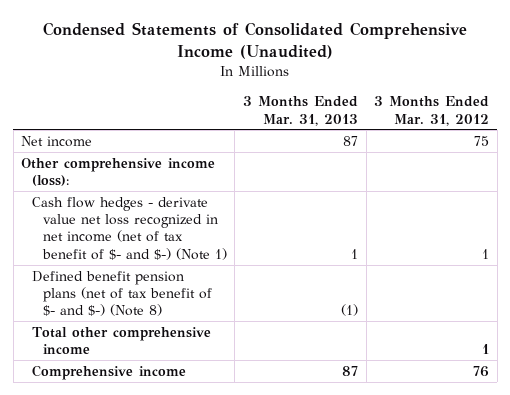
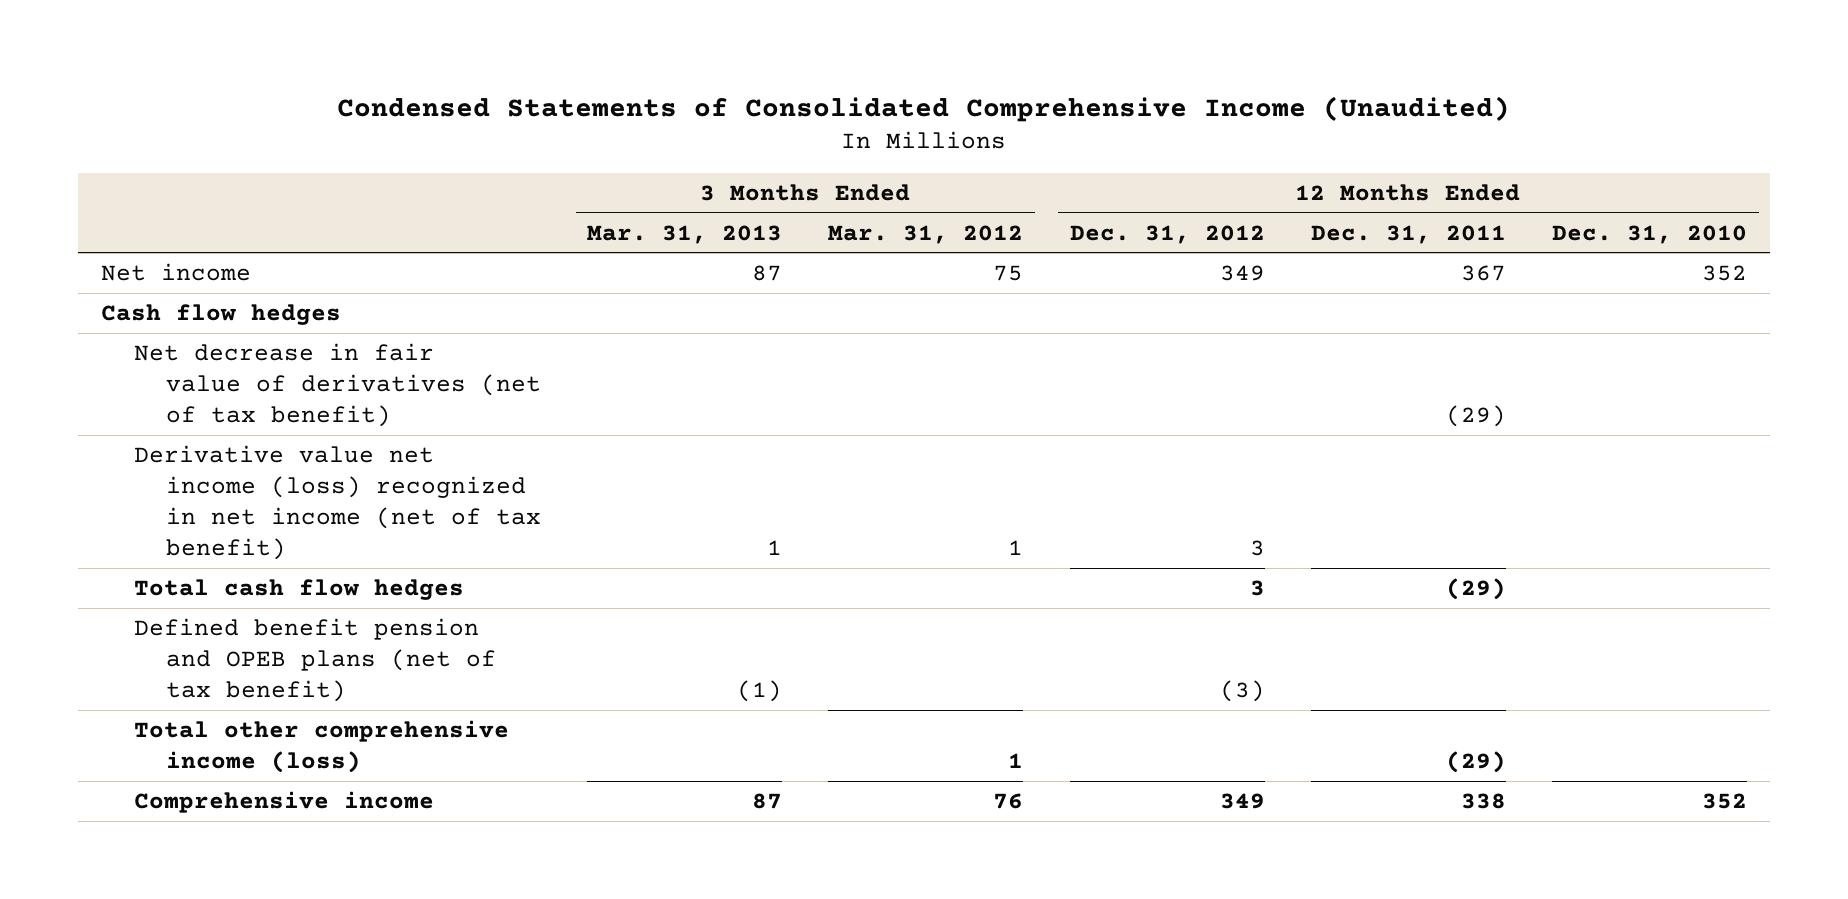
- | 3 Months Ended Mar. 31, 2013 | 3 Months Ended Mar. 31, 2012
+ | 3 Months Ended Mar. 31, 2013 | 3 Months Ended Mar. 31, 2012 | 12 Months Ended Dec. 31, 2012 | 12 Months Ended Dec. 31, 2011 | 12 Months Ended Dec. 31, 2010
- Other comprehensive income (loss):
- Cash flow hedges - derivate value net loss recognized in net income (net of tax benefit of $- and $-) (Note 1) | 1 | 1
- Defined benefit pension plans (net of tax benefit of $- and $-) (Note 8) | (1) |
- Total other comprehensive income | | 1
+ Cash flow hedges
+ Net decrease in fair value of derivatives (net of tax benefit) | | | | (29) |
+ Derivative value net income (loss) recognized in net income (net of tax benefit) | 1 | 1 | 3 | |
+ Total cash flow hedges | | | 3 | (29) |
+ Defined benefit pension and OPEB plans (net of tax benefit) | (1) | | (3) | |
+ Total other comprehensive income (loss) | | 1 | | (29) |

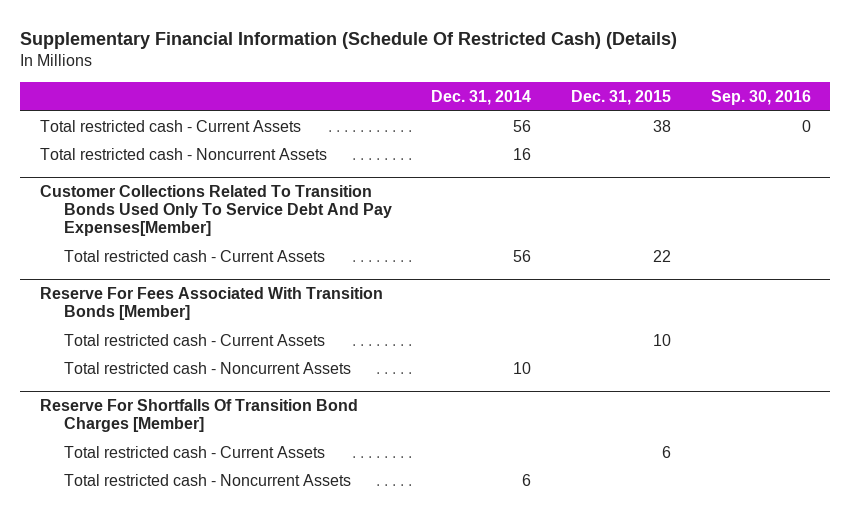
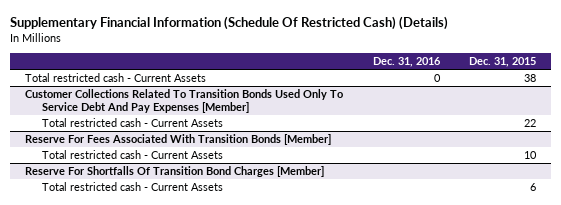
- | Dec. 31, 2014 | Dec. 31, 2015 | Sep. 30, 2016
+ | Dec. 31, 2016 | Dec. 31, 2015
- Total restricted cash - Noncurrent Assets | 16 | |
- Customer Collections Related To Transition Bonds Used Only To Service Debt And Pay Expenses[Member]
+ Customer Collections Related To Transition Bonds Used Only To Service Debt And Pay Expenses [Member]
@ Reserve For Fees Associated With Transition Bonds [Member]
- Total restricted cash - Noncurrent Assets | 10 | |
@ Reserve For Shortfalls Of Transition Bond Charges [Member]
- Total restricted cash - Noncurrent Assets | 6 | |

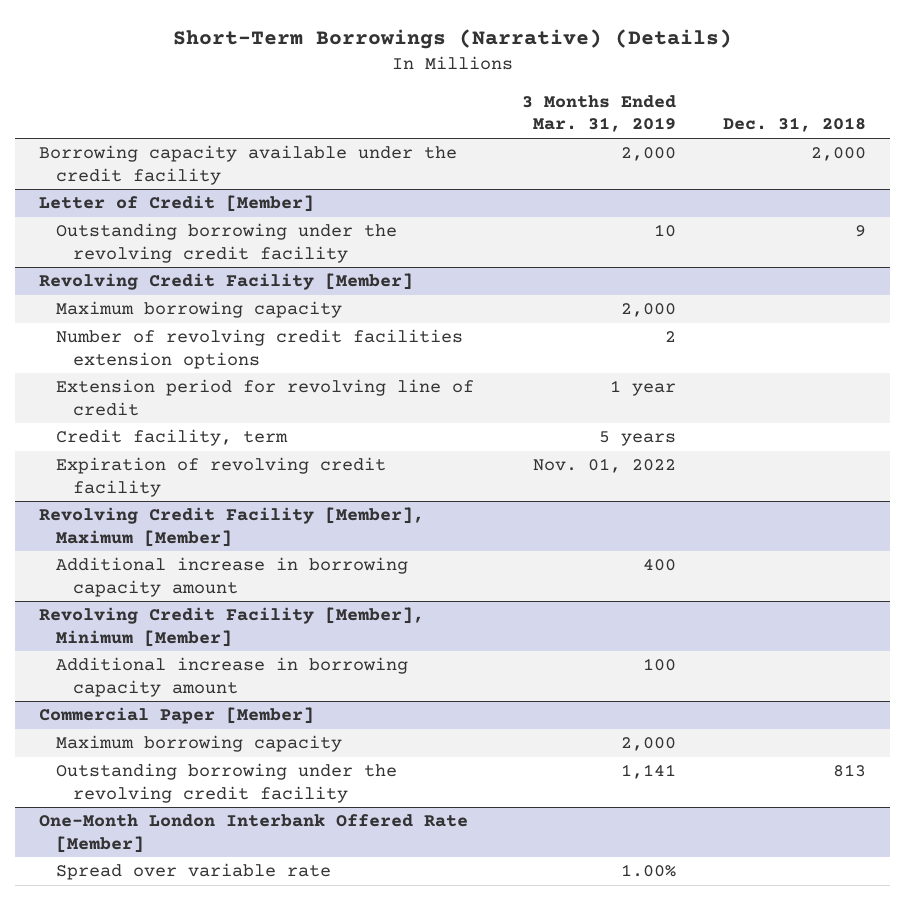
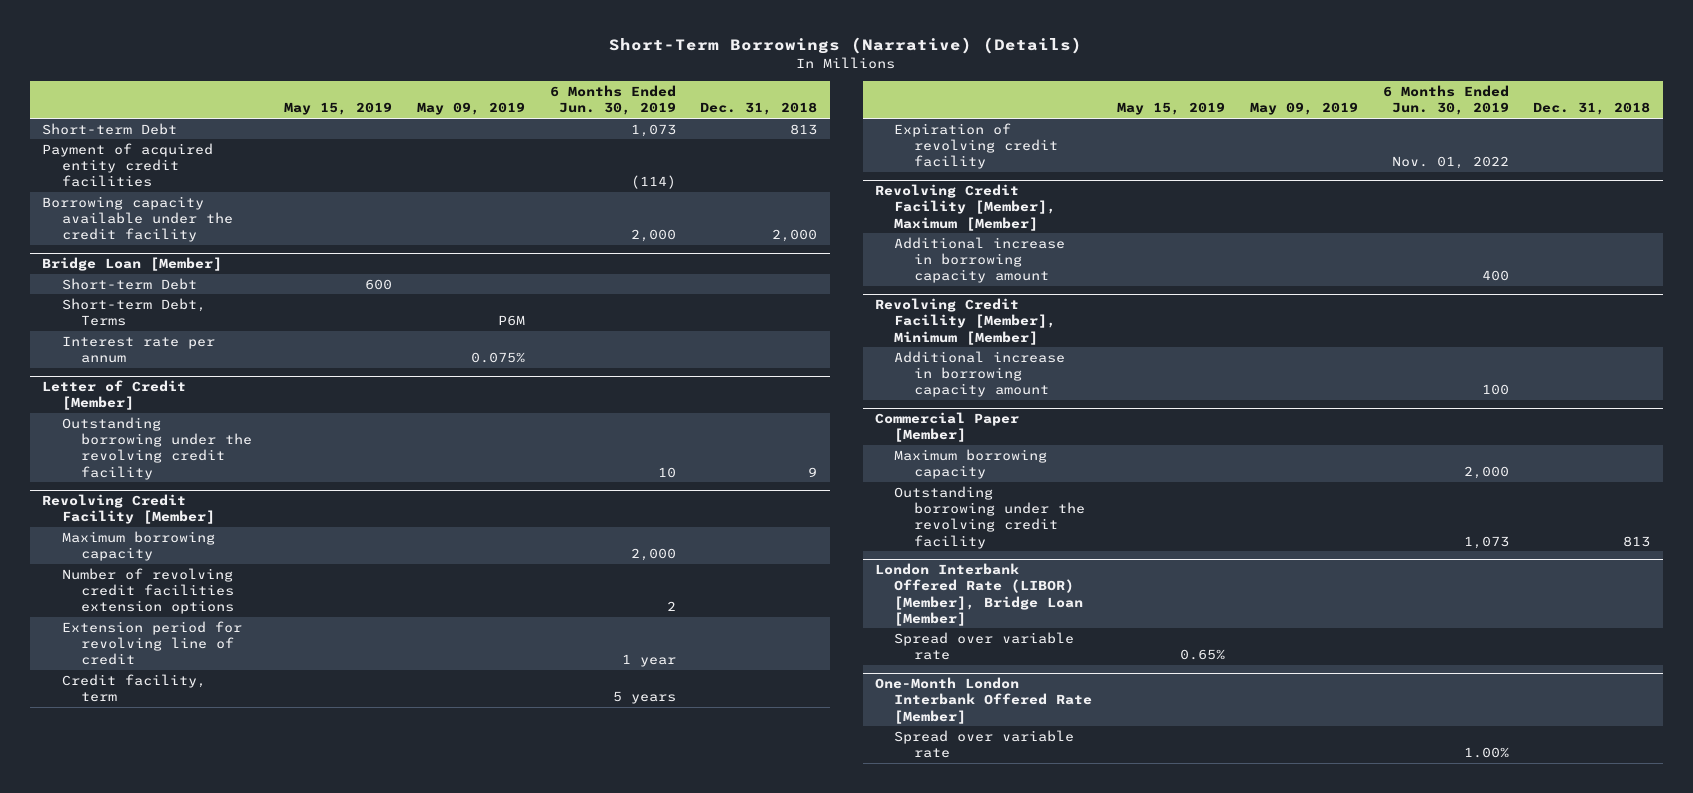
- | 3 Months Ended Mar. 31, 2019 | Dec. 31, 2018
+ | May 15, 2019 | May 09, 2019 | 6 Months Ended Jun. 30, 2019 | Dec. 31, 2018
+ Short-term Debt | | | 1,073 | 813
+ Payment of acquired entity credit facilities | | | (114) |
+ Bridge Loan [Member]
+ Short-term Debt | 600 | | |
+ Short-term Debt, Terms | | P6M | |
+ Interest rate per annum | | 0.075% | |
+ London Interbank Offered Rate (LIBOR) [Member], Bridge Loan [Member]
+ Spread over variable rate | 0.65% | | |

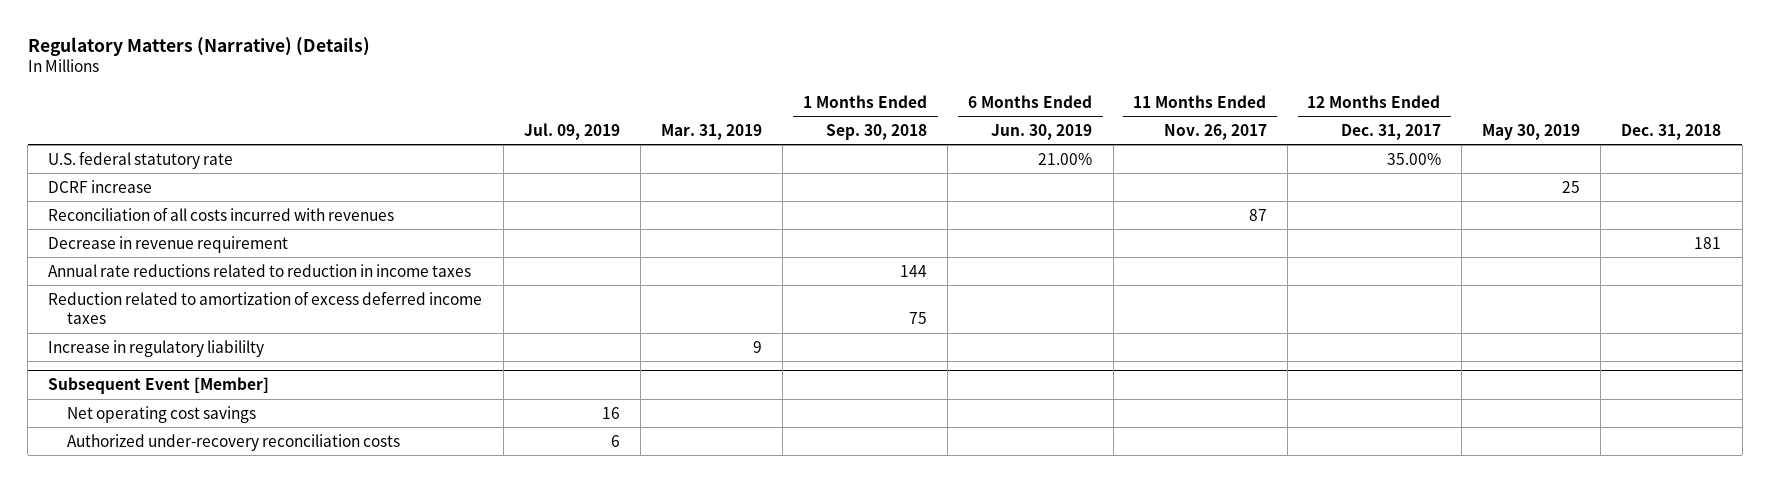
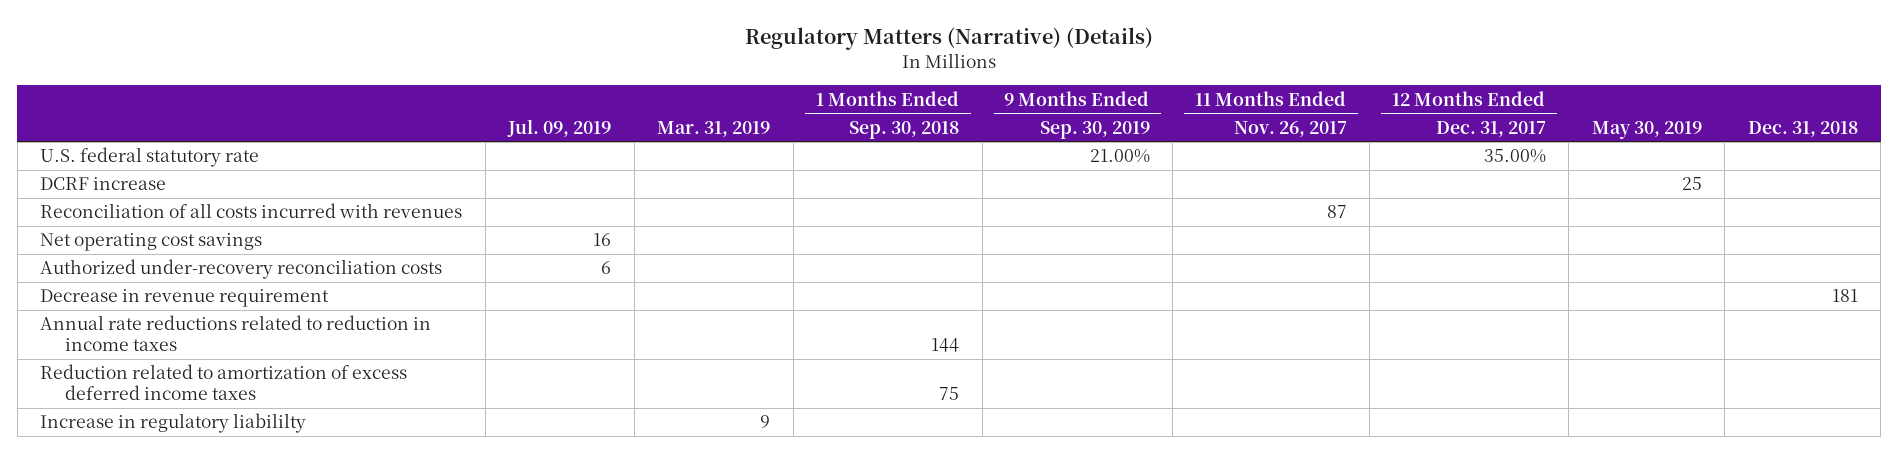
- | Jul. 09, 2019 | Mar. 31, 2019 | 1 Months Ended Sep. 30, 2018 | 6 Months Ended Jun. 30, 2019 | 11 Months Ended Nov. 26, 2017 | 12 Months Ended Dec. 31, 2017 | May 30, 2019 | Dec. 31, 2018
+ | Jul. 09, 2019 | Mar. 31, 2019 | 1 Months Ended Sep. 30, 2018 | 9 Months Ended Sep. 30, 2019 | 11 Months Ended Nov. 26, 2017 | 12 Months Ended Dec. 31, 2017 | May 30, 2019 | Dec. 31, 2018
+ Net operating cost savings | 16 | | | | | | |
+ Authorized under-recovery reconciliation costs | 6 | | | | | | |
- Subsequent Event [Member]
- Net operating cost savings | 16 | | | | | | |
- Authorized under-recovery reconciliation costs | 6 | | | | | | |

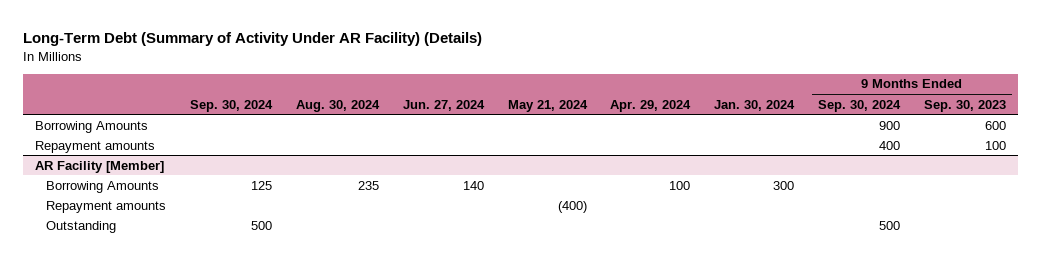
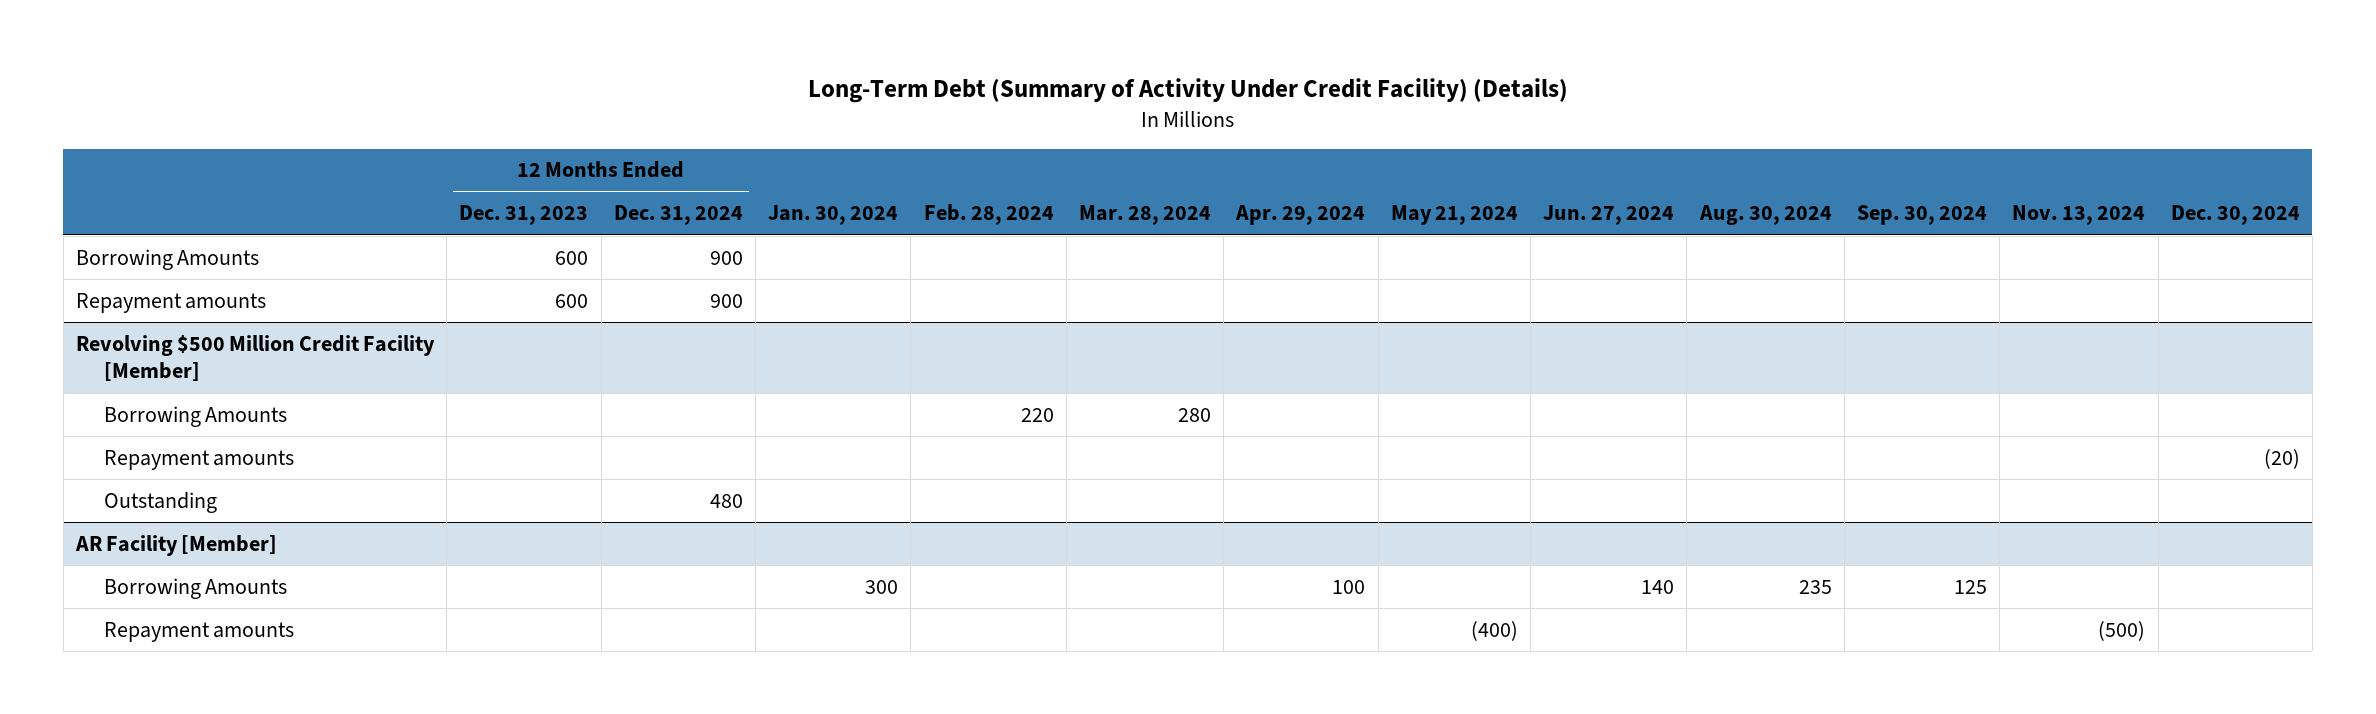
- Long-Term Debt (Summary of Activity Under AR Facility) (Details)
+ Long-Term Debt (Summary of Activity Under Credit Facility) (Details)
- | Sep. 30, 2024 | Aug. 30, 2024 | Jun. 27, 2024 | May 21, 2024 | Apr. 29, 2024 | Jan. 30, 2024 | 9 Months Ended Sep. 30, 2024 | 9 Months Ended Sep. 30, 2023
+ | 12 Months Ended Dec. 31, 2023 | 12 Months Ended Dec. 31, 2024 | Jan. 30, 2024 | Feb. 28, 2024 | Mar. 28, 2024 | Apr. 29, 2024 | May 21, 2024 | Jun. 27, 2024 | Aug. 30, 2024 | Sep. 30, 2024 | Nov. 13, 2024 | Dec. 30, 2024
+ Revolving $500 Million Credit Facility [Member]
+ Borrowing Amounts | | | | 220 | 280 | | | | | | |
+ Repayment amounts | | | | | | | | | | | | (20)
+ Outstanding | | 480 | | | | | | | | | |
@ AR Facility [Member]
- Outstanding | 500 | | | | | | 500 |

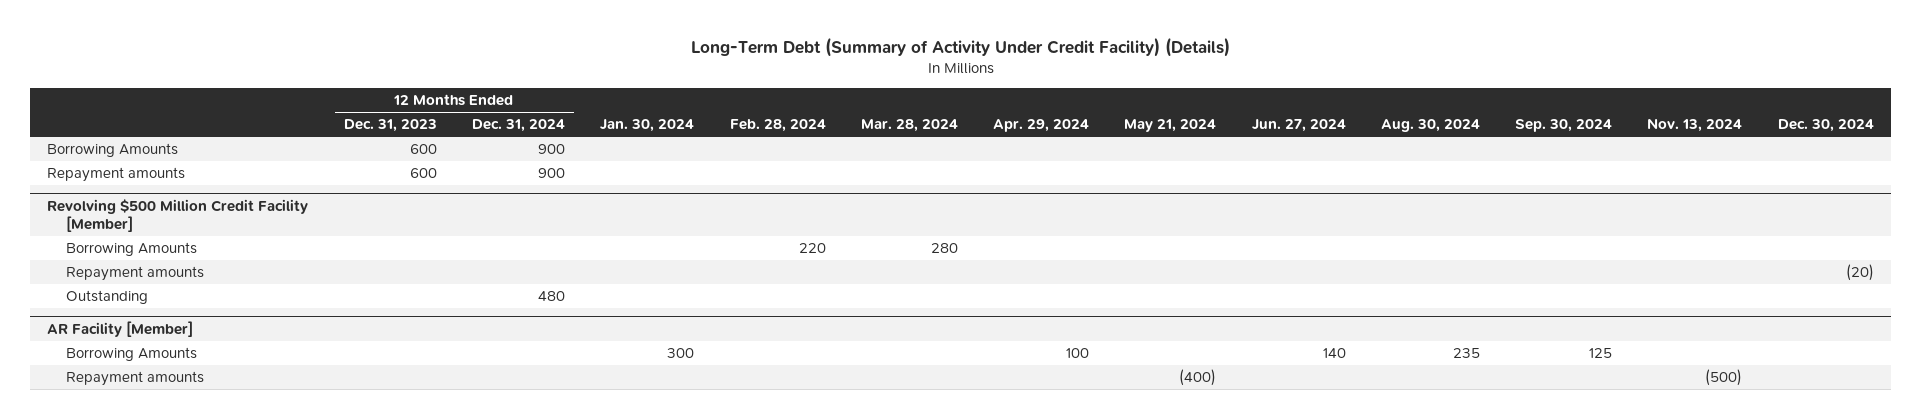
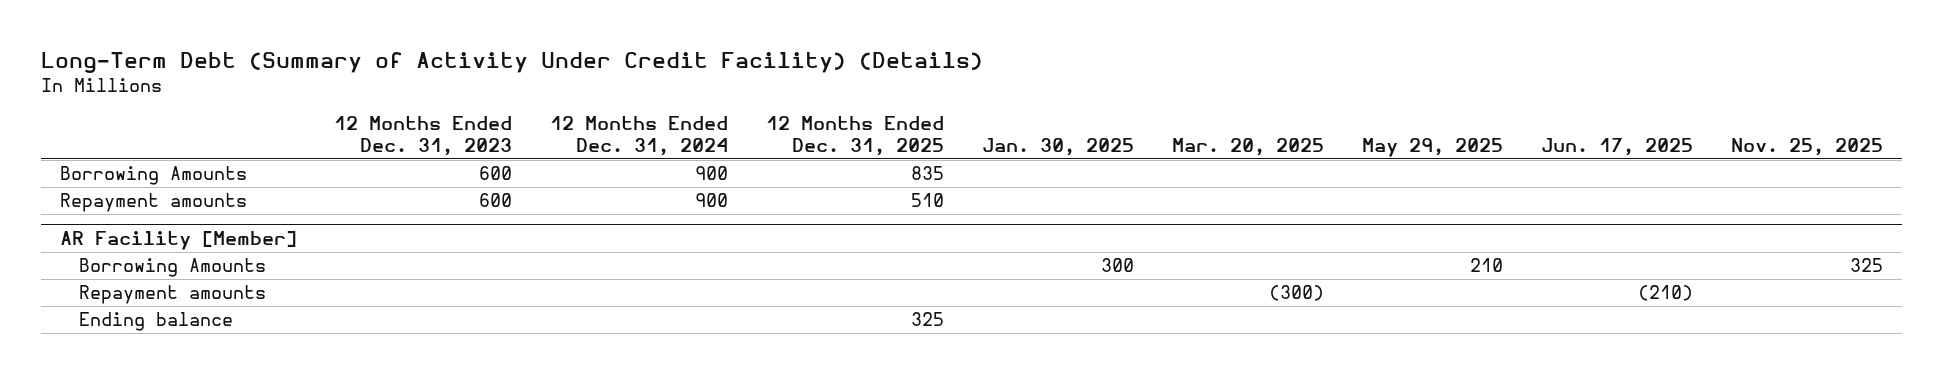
- | 12 Months Ended Dec. 31, 2023 | 12 Months Ended Dec. 31, 2024 | Jan. 30, 2024 | Feb. 28, 2024 | Mar. 28, 2024 | Apr. 29, 2024 | May 21, 2024 | Jun. 27, 2024 | Aug. 30, 2024 | Sep. 30, 2024 | Nov. 13, 2024 | Dec. 30, 2024
+ | 12 Months Ended Dec. 31, 2023 | 12 Months Ended Dec. 31, 2024 | 12 Months Ended Dec. 31, 2025 | Jan. 30, 2025 | Mar. 20, 2025 | May 29, 2025 | Jun. 17, 2025 | Nov. 25, 2025
- Revolving $500 Million Credit Facility [Member]
- Borrowing Amounts | | | | 220 | 280 | | | | | | |
- Repayment amounts | | | | | | | | | | | | (20)
- Outstanding | | 480 | | | | | | | | | |
@ AR Facility [Member]
+ Ending balance | | | 325 | | | | |

